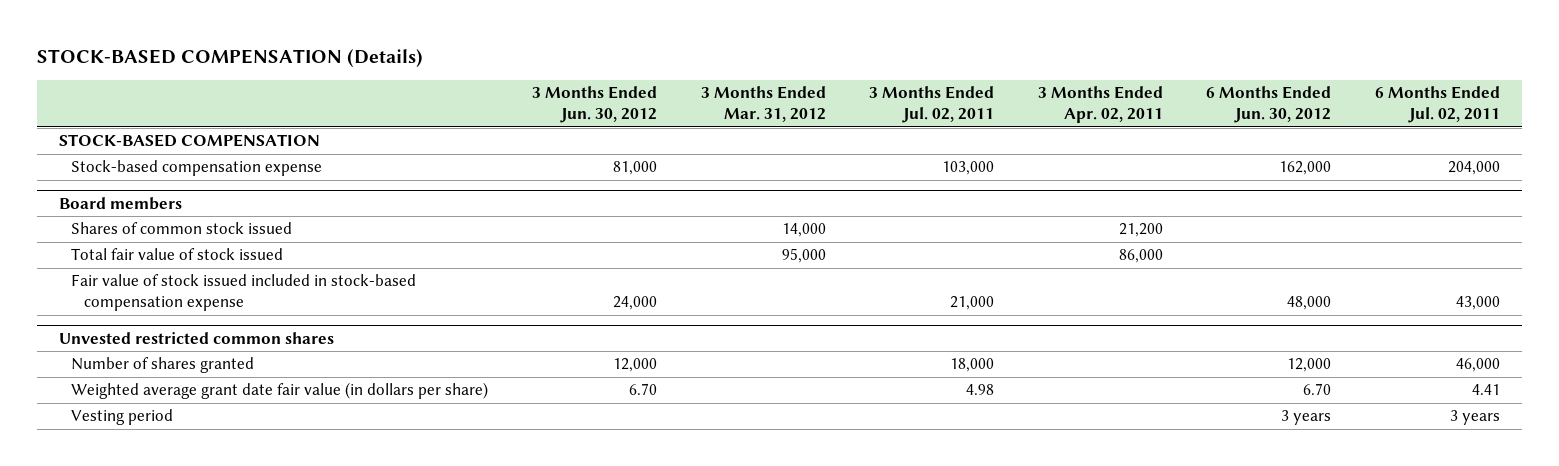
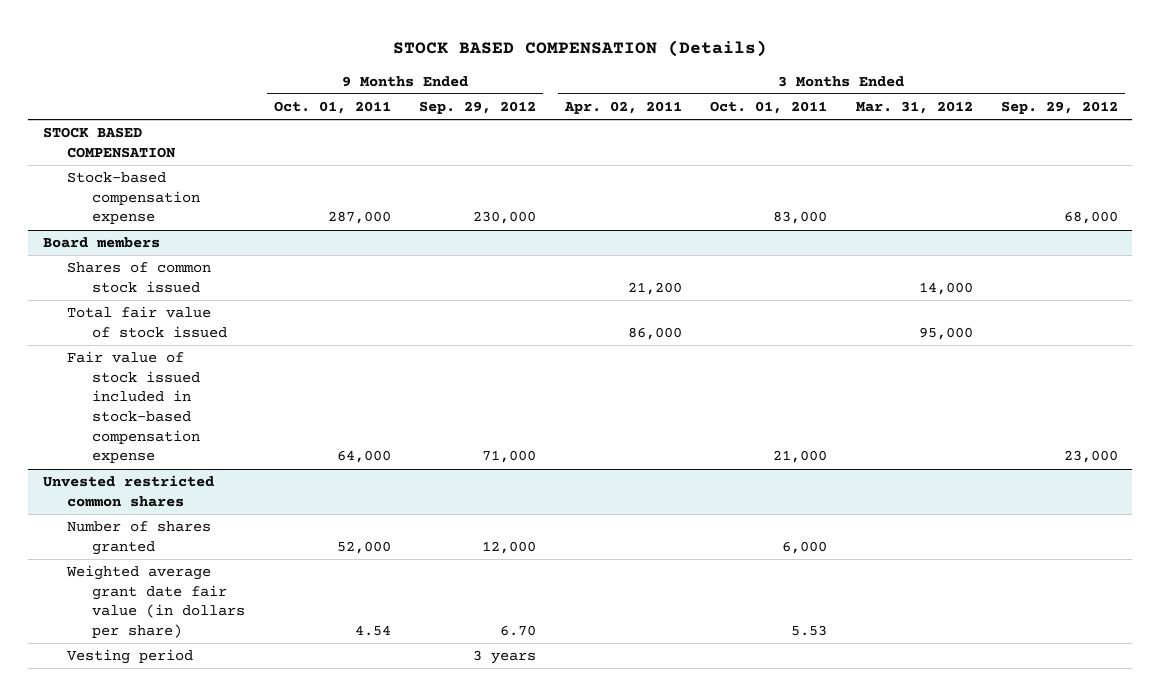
- STOCK-BASED COMPENSATION (Details)
+ STOCK BASED COMPENSATION (Details)
- | 3 Months Ended Jun. 30, 2012 | 3 Months Ended Mar. 31, 2012 | 3 Months Ended Jul. 02, 2011 | 3 Months Ended Apr. 02, 2011 | 6 Months Ended Jun. 30, 2012 | 6 Months Ended Jul. 02, 2011
+ | 9 Months Ended Oct. 01, 2011 | 9 Months Ended Sep. 29, 2012 | 3 Months Ended Apr. 02, 2011 | 3 Months Ended Oct. 01, 2011 | 3 Months Ended Mar. 31, 2012 | 3 Months Ended Sep. 29, 2012
- STOCK-BASED COMPENSATION
+ STOCK BASED COMPENSATION

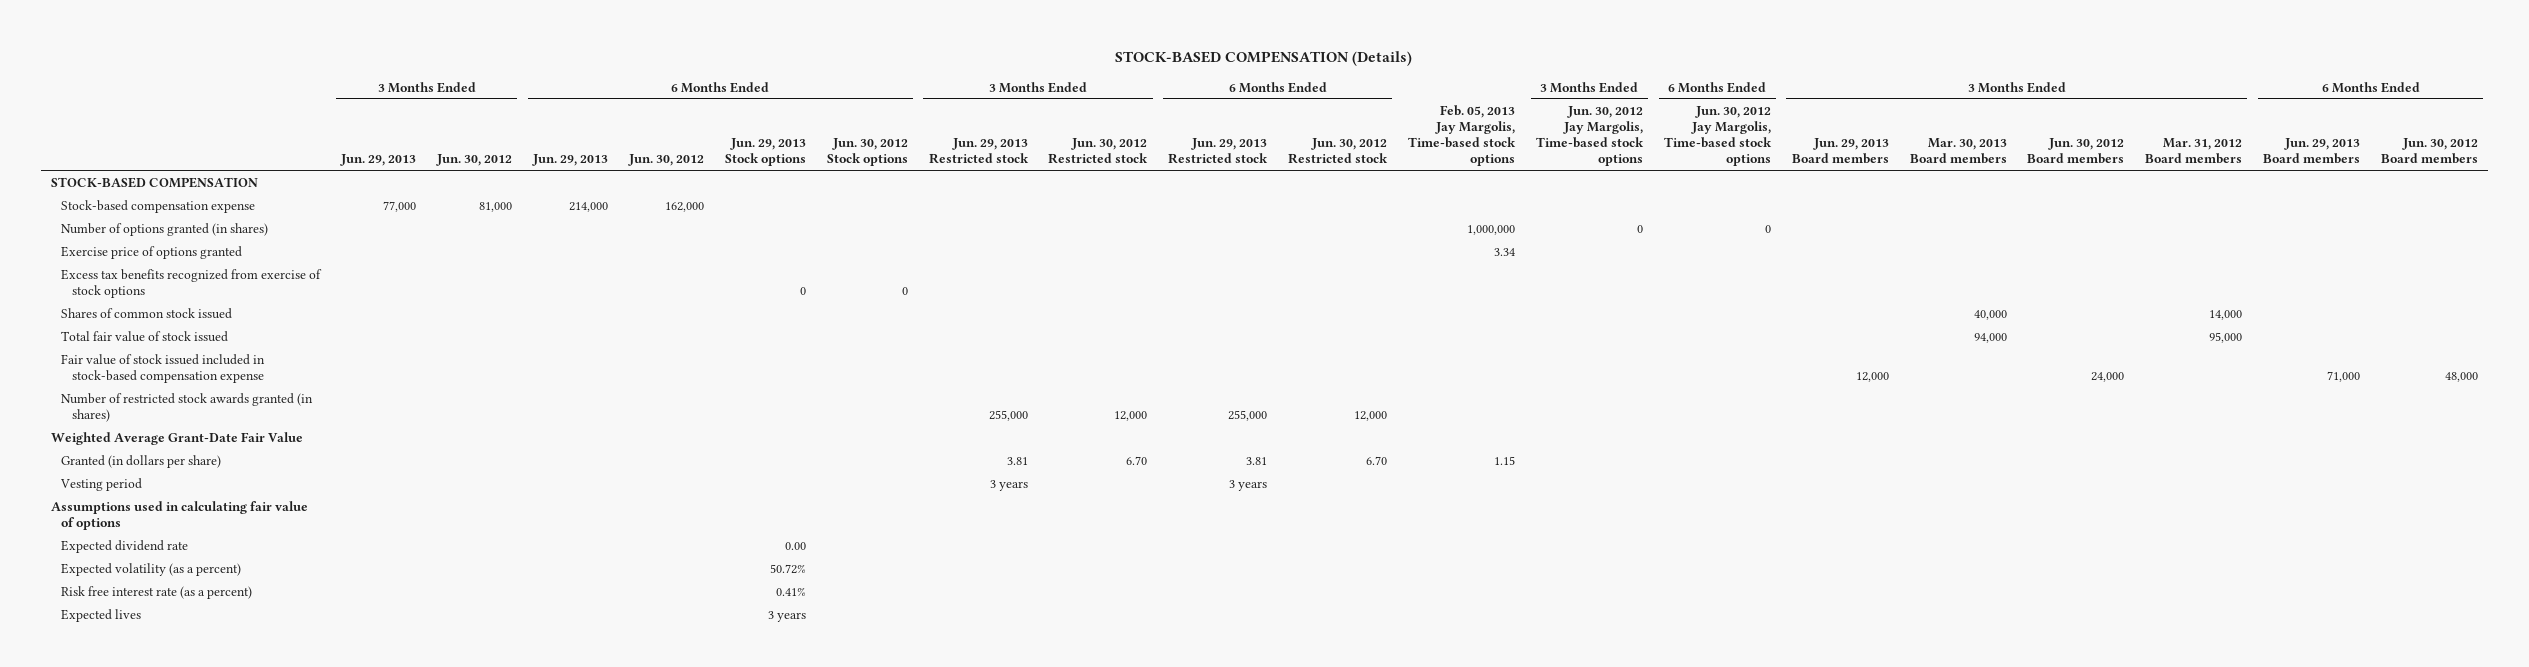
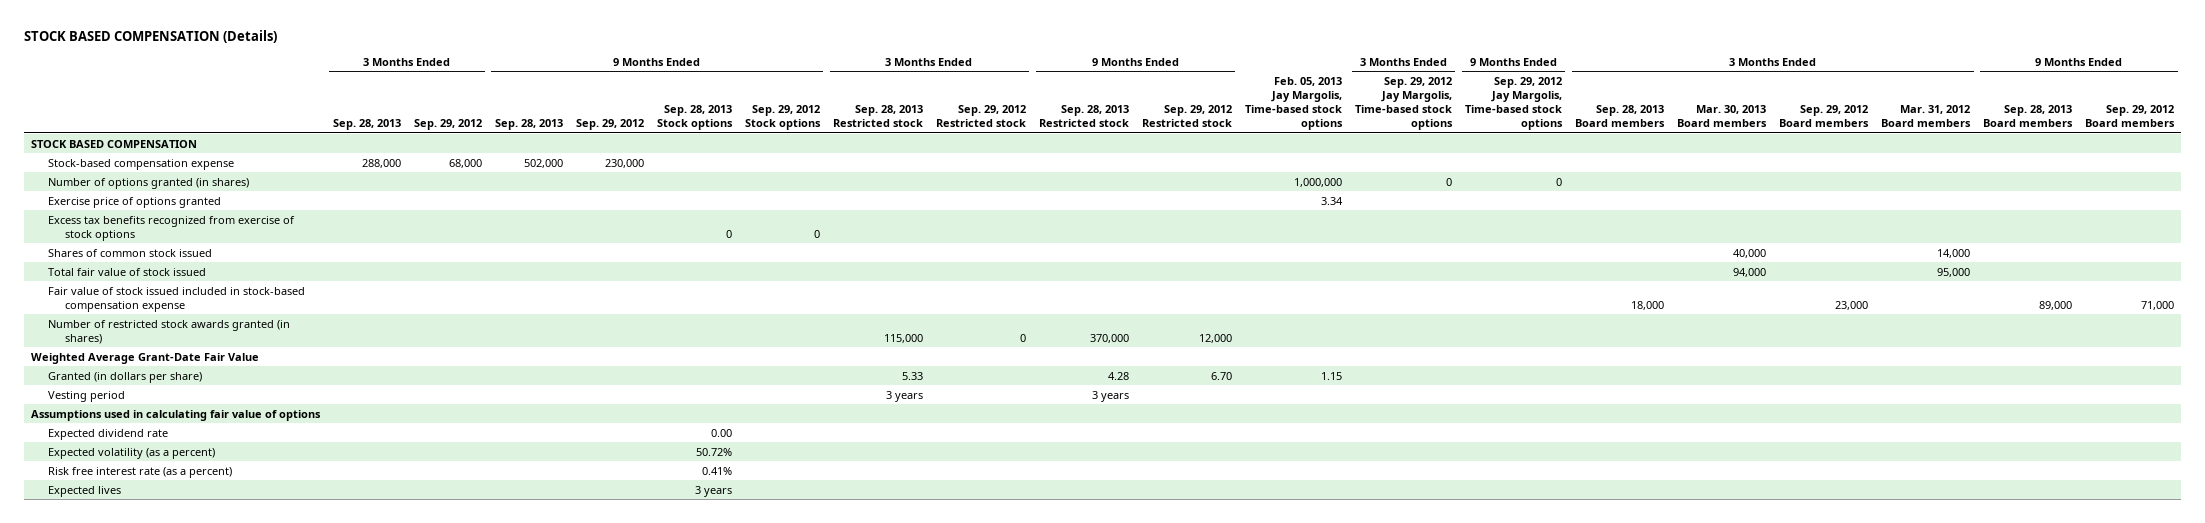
- STOCK-BASED COMPENSATION (Details)
+ STOCK BASED COMPENSATION (Details)
- | 3 Months Ended Jun. 29, 2013 | 3 Months Ended Jun. 30, 2012 | 6 Months Ended Jun. 29, 2013 | 6 Months Ended Jun. 30, 2012 | 6 Months Ended Jun. 29, 2013 Stock options | 6 Months Ended Jun. 30, 2012 Stock options | 3 Months Ended Jun. 29, 2013 Restricted stock | 3 Months Ended Jun. 30, 2012 Restricted stock | 6 Months Ended Jun. 29, 2013 Restricted stock | 6 Months Ended Jun. 30, 2012 Restricted stock | Feb. 05, 2013 Jay Margolis, Time-based stock options | 3 Months Ended Jun. 30, 2012 Jay Margolis, Time-based stock options | 6 Months Ended Jun. 30, 2012 Jay Margolis, Time-based stock options | 3 Months Ended Jun. 29, 2013 Board members | 3 Months Ended Mar. 30, 2013 Board members | 3 Months Ended Jun. 30, 2012 Board members | 3 Months Ended Mar. 31, 2012 Board members | 6 Months Ended Jun. 29, 2013 Board members | 6 Months Ended Jun. 30, 2012 Board members
+ | 3 Months Ended Sep. 28, 2013 | 3 Months Ended Sep. 29, 2012 | 9 Months Ended Sep. 28, 2013 | 9 Months Ended Sep. 29, 2012 | 9 Months Ended Sep. 28, 2013 Stock options | 9 Months Ended Sep. 29, 2012 Stock options | 3 Months Ended Sep. 28, 2013 Restricted stock | 3 Months Ended Sep. 29, 2012 Restricted stock | 9 Months Ended Sep. 28, 2013 Restricted stock | 9 Months Ended Sep. 29, 2012 Restricted stock | Feb. 05, 2013 Jay Margolis, Time-based stock options | 3 Months Ended Sep. 29, 2012 Jay Margolis, Time-based stock options | 9 Months Ended Sep. 29, 2012 Jay Margolis, Time-based stock options | 3 Months Ended Sep. 28, 2013 Board members | 3 Months Ended Mar. 30, 2013 Board members | 3 Months Ended Sep. 29, 2012 Board members | 3 Months Ended Mar. 31, 2012 Board members | 9 Months Ended Sep. 28, 2013 Board members | 9 Months Ended Sep. 29, 2012 Board members
- STOCK-BASED COMPENSATION
+ STOCK BASED COMPENSATION

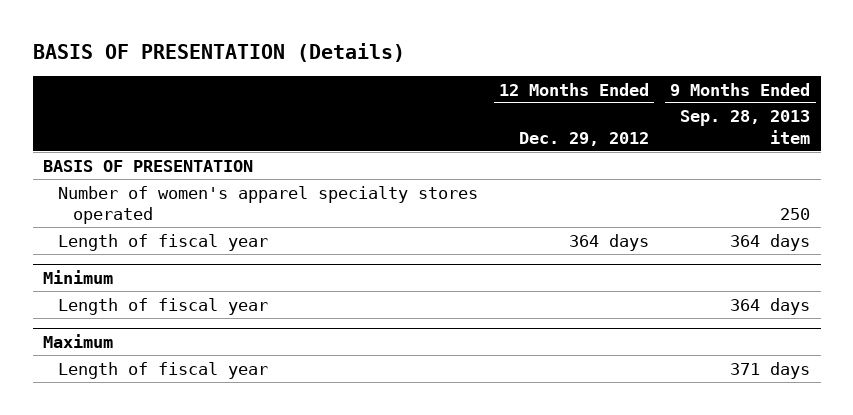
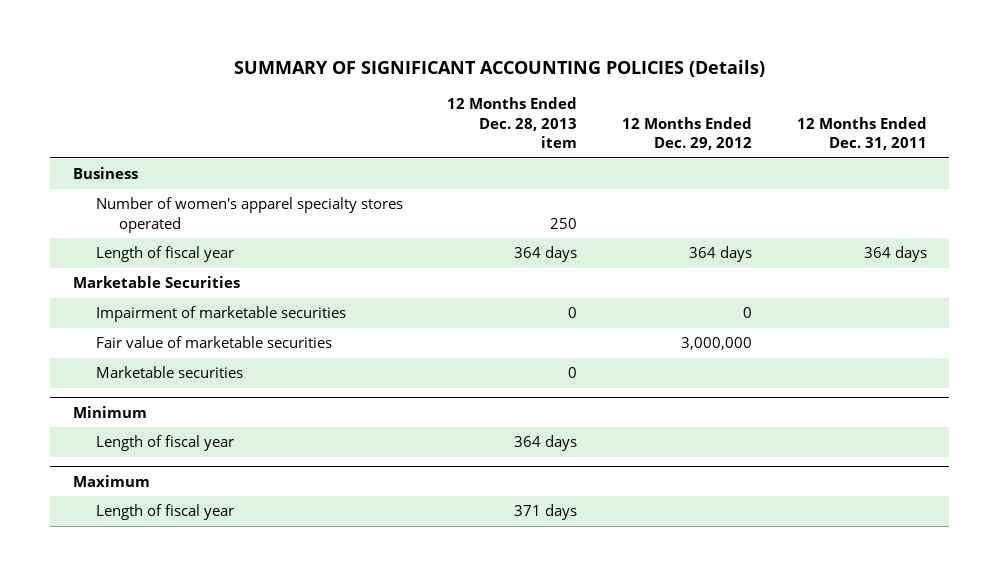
- BASIS OF PRESENTATION (Details)
+ SUMMARY OF SIGNIFICANT ACCOUNTING POLICIES (Details)
- | 12 Months Ended Dec. 29, 2012 | 9 Months Ended Sep. 28, 2013 item
+ | 12 Months Ended Dec. 28, 2013 item | 12 Months Ended Dec. 29, 2012 | 12 Months Ended Dec. 31, 2011
- BASIS OF PRESENTATION
+ Business
+ Marketable Securities
+ Impairment of marketable securities | 0 | 0 |
+ Fair value of marketable securities | | 3,000,000 |
+ Marketable securities | 0 | |

